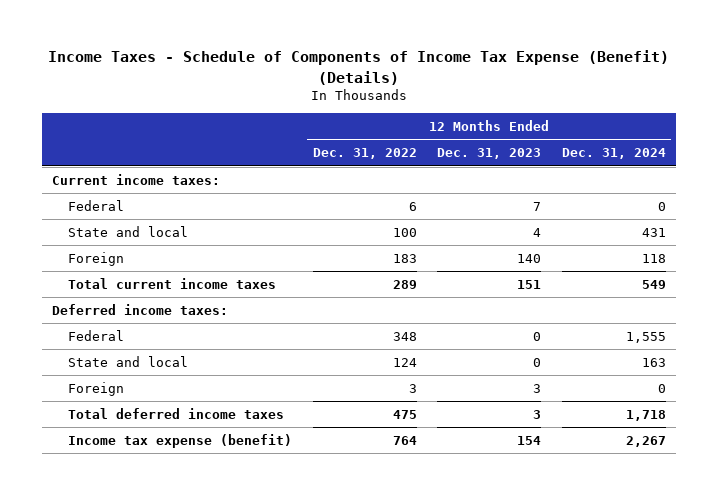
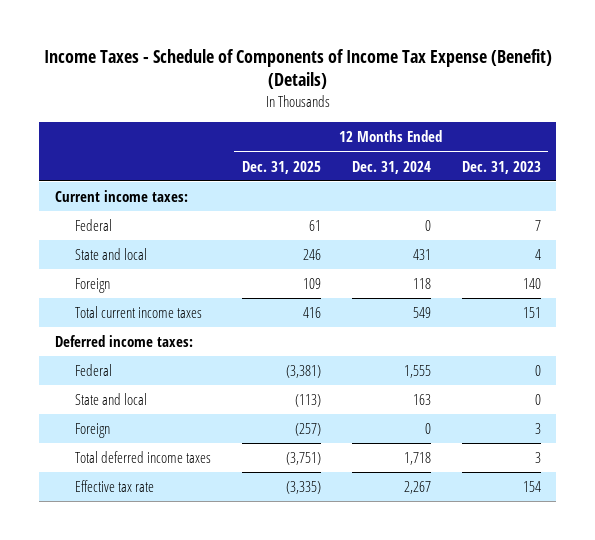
- | 12 Months Ended Dec. 31, 2022 | 12 Months Ended Dec. 31, 2023 | 12 Months Ended Dec. 31, 2024
+ | 12 Months Ended Dec. 31, 2025 | 12 Months Ended Dec. 31, 2024 | 12 Months Ended Dec. 31, 2023
- Income tax expense (benefit) | 764 | 154 | 2,267
+ Effective tax rate | (3,335) | 2,267 | 154

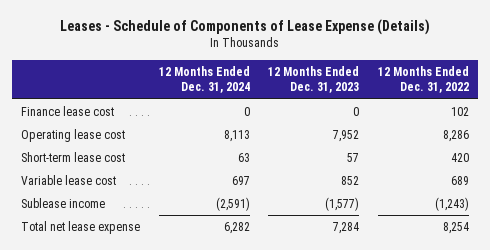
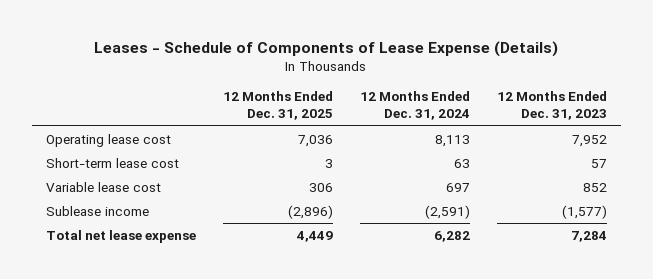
- | 12 Months Ended Dec. 31, 2024 | 12 Months Ended Dec. 31, 2023 | 12 Months Ended Dec. 31, 2022
+ | 12 Months Ended Dec. 31, 2025 | 12 Months Ended Dec. 31, 2024 | 12 Months Ended Dec. 31, 2023
- Finance lease cost | 0 | 0 | 102

